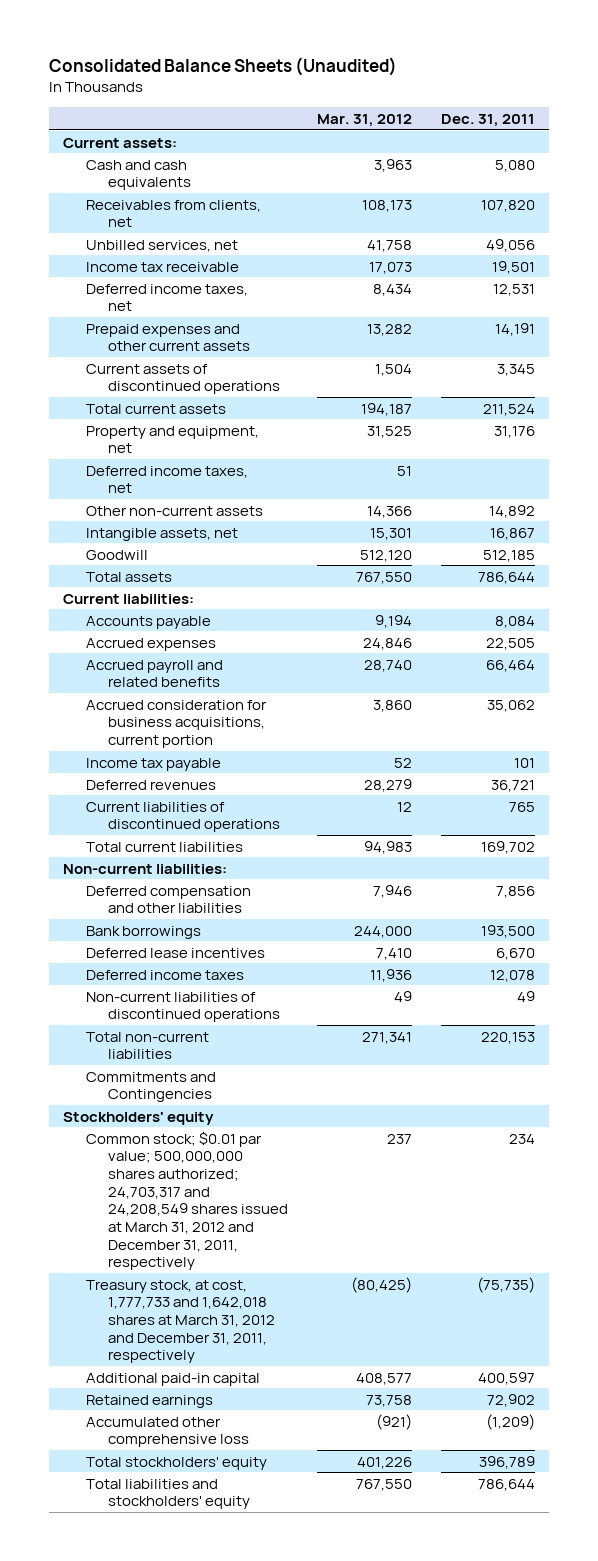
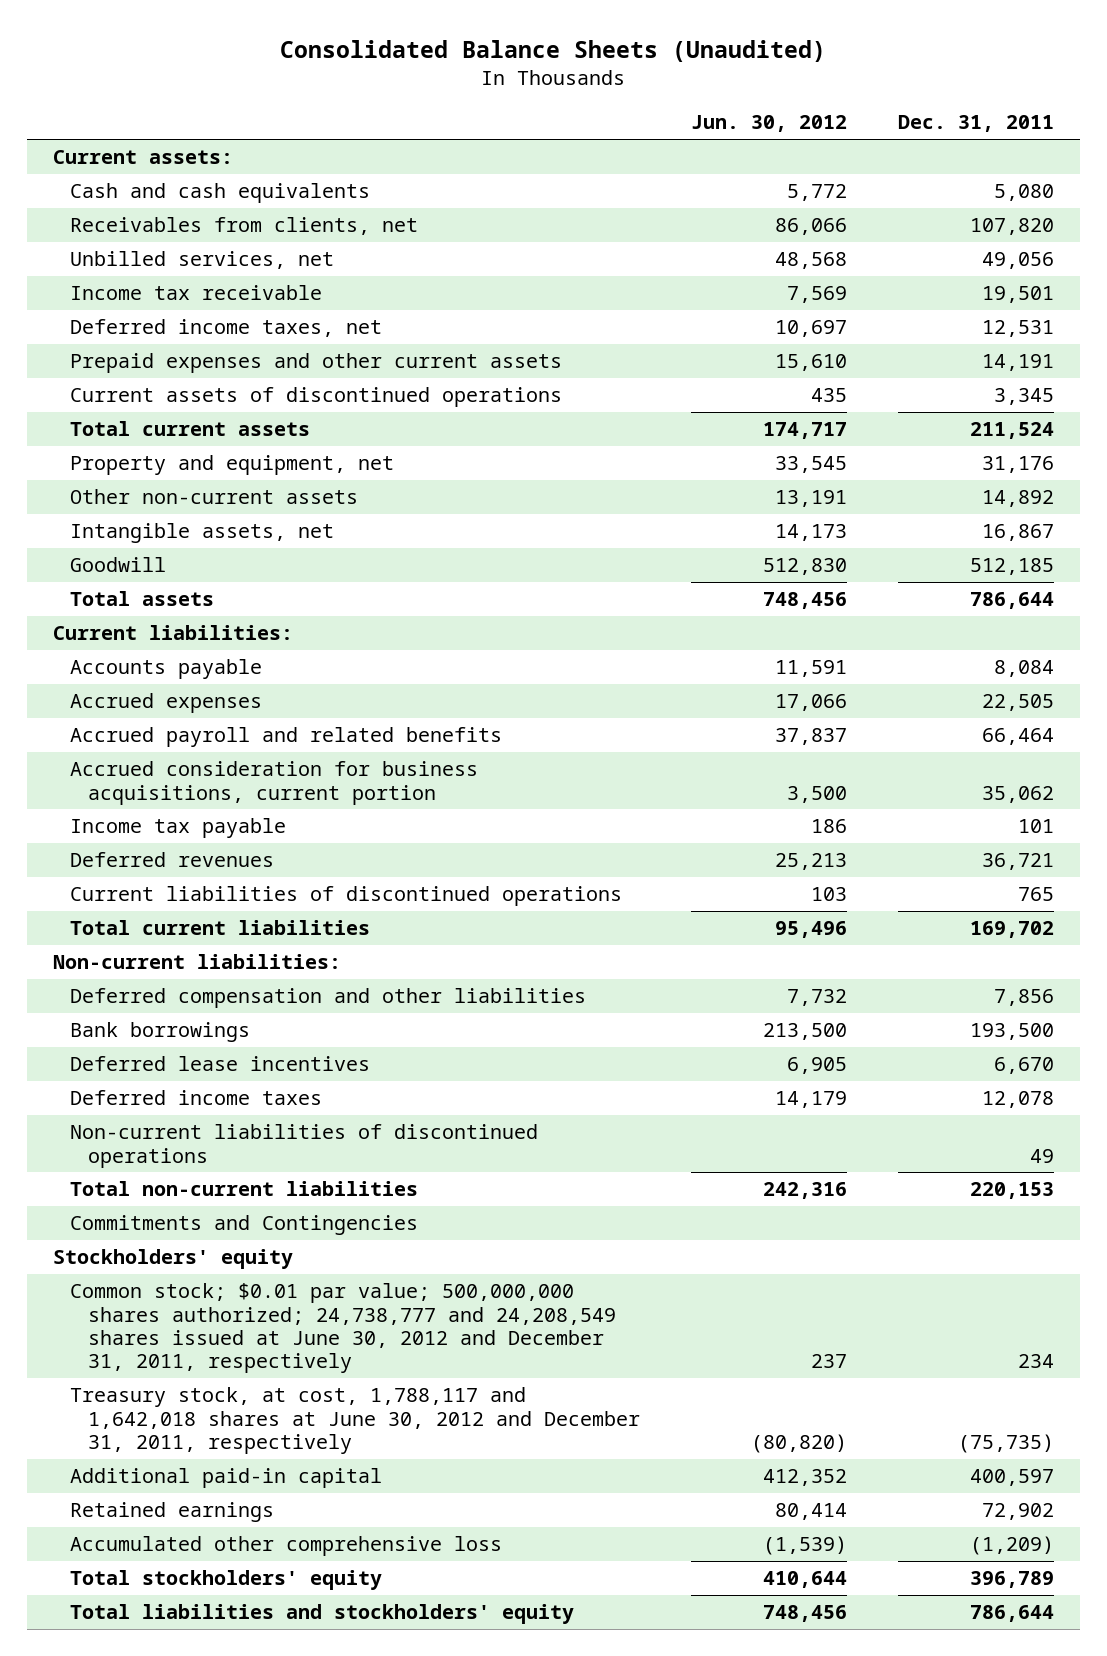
- | Mar. 31, 2012 | Dec. 31, 2011
+ | Jun. 30, 2012 | Dec. 31, 2011
- Deferred income taxes, net | 51 |
- Common stock; $0.01 par value; 500,000,000 shares authorized; 24,703,317 and 24,208,549 shares issued at March 31, 2012 and December 31, 2011, respectively | 237 | 234
- Treasury stock, at cost, 1,777,733 and 1,642,018 shares at March 31, 2012 and December 31, 2011, respectively | (80,425) | (75,735)
+ Common stock; $0.01 par value; 500,000,000 shares authorized; 24,738,777 and 24,208,549 shares issued at June 30, 2012 and December 31, 2011, respectively | 237 | 234
+ Treasury stock, at cost, 1,788,117 and 1,642,018 shares at June 30, 2012 and December 31, 2011, respectively | (80,820) | (75,735)

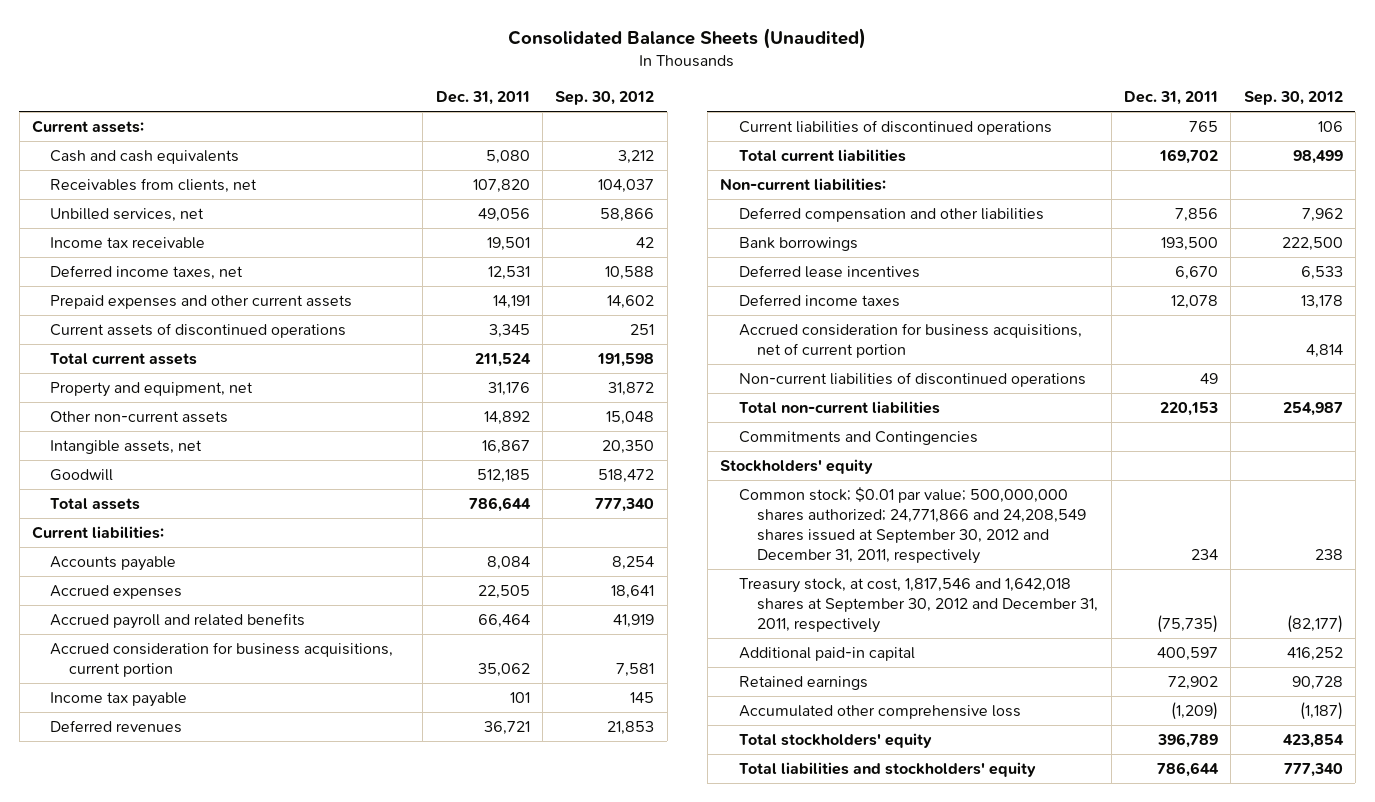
- | Jun. 30, 2012 | Dec. 31, 2011
+ | Dec. 31, 2011 | Sep. 30, 2012
+ Accrued consideration for business acquisitions, net of current portion | | 4,814
- Common stock; $0.01 par value; 500,000,000 shares authorized; 24,738,777 and 24,208,549 shares issued at June 30, 2012 and December 31, 2011, respectively | 237 | 234
- Treasury stock, at cost, 1,788,117 and 1,642,018 shares at June 30, 2012 and December 31, 2011, respectively | (80,820) | (75,735)
+ Common stock; $0.01 par value; 500,000,000 shares authorized; 24,771,866 and 24,208,549 shares issued at September 30, 2012 and December 31, 2011, respectively | 234 | 238
+ Treasury stock, at cost, 1,817,546 and 1,642,018 shares at September 30, 2012 and December 31, 2011, respectively | (75,735) | (82,177)

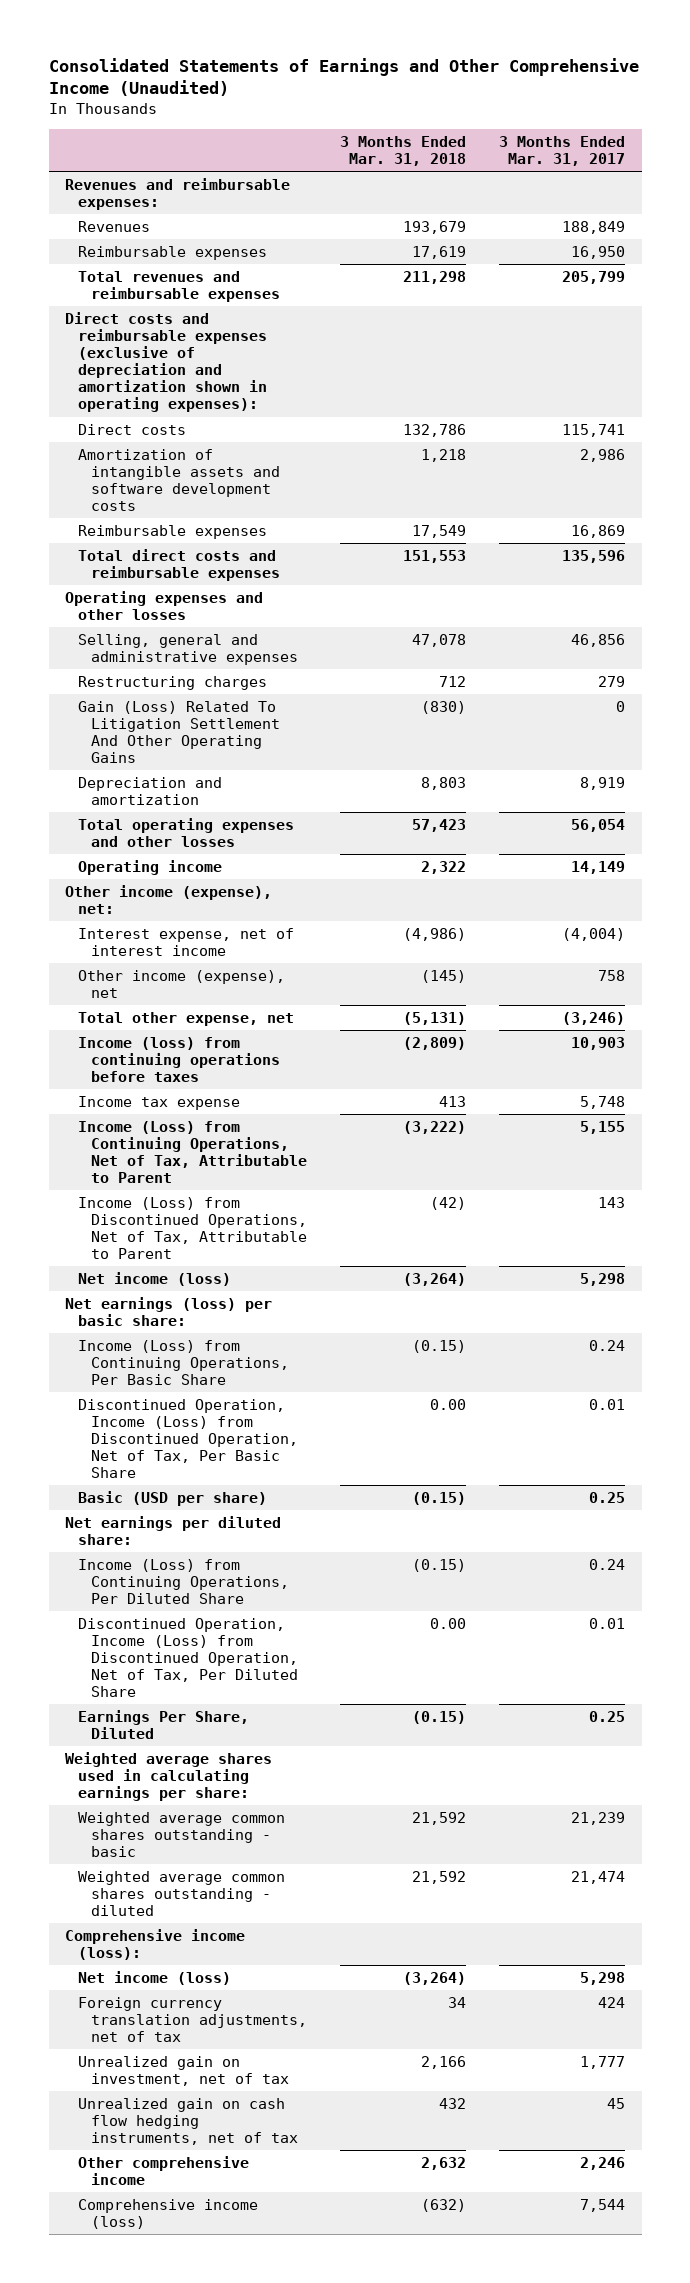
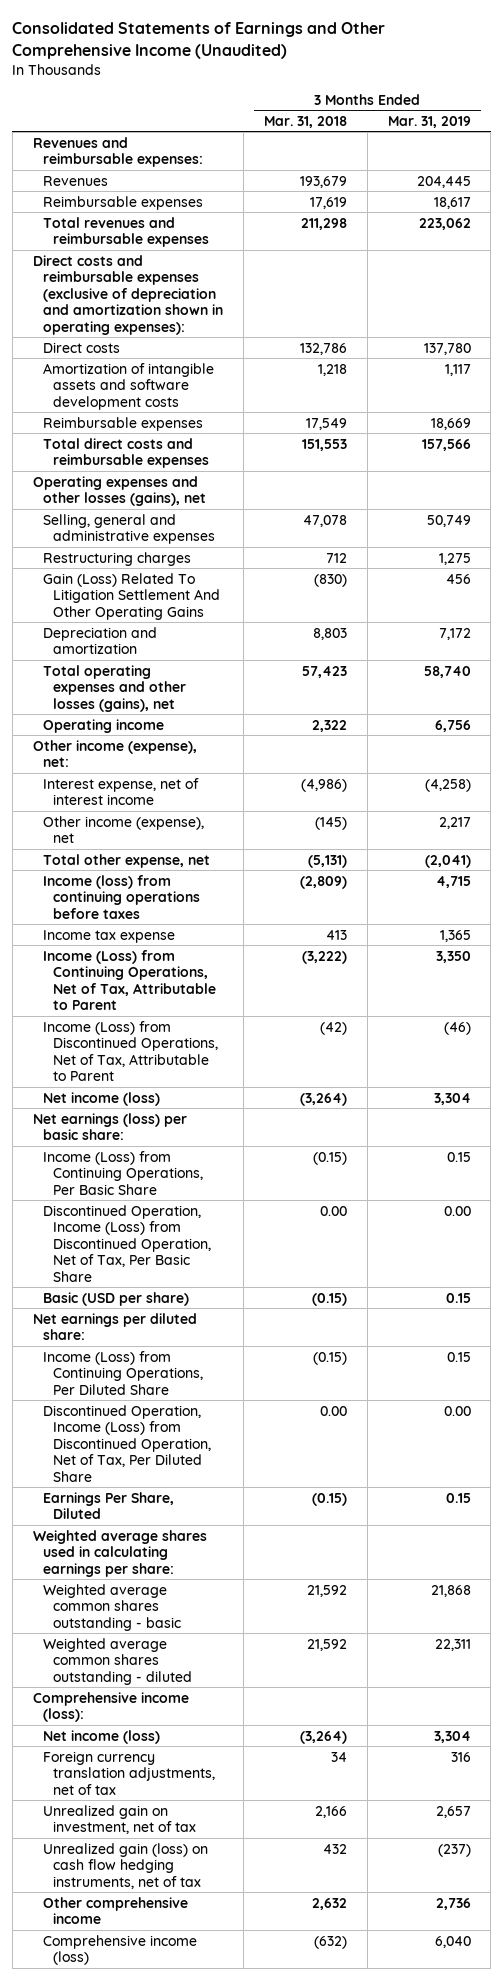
- | 3 Months Ended Mar. 31, 2018 | 3 Months Ended Mar. 31, 2017
+ | 3 Months Ended Mar. 31, 2018 | 3 Months Ended Mar. 31, 2019
- Operating expenses and other losses
+ Operating expenses and other losses (gains), net
- Total operating expenses and other losses | 57,423 | 56,054
+ Total operating expenses and other losses (gains), net | 57,423 | 58,740
- Unrealized gain on cash flow hedging instruments, net of tax | 432 | 45
+ Unrealized gain (loss) on cash flow hedging instruments, net of tax | 432 | (237)

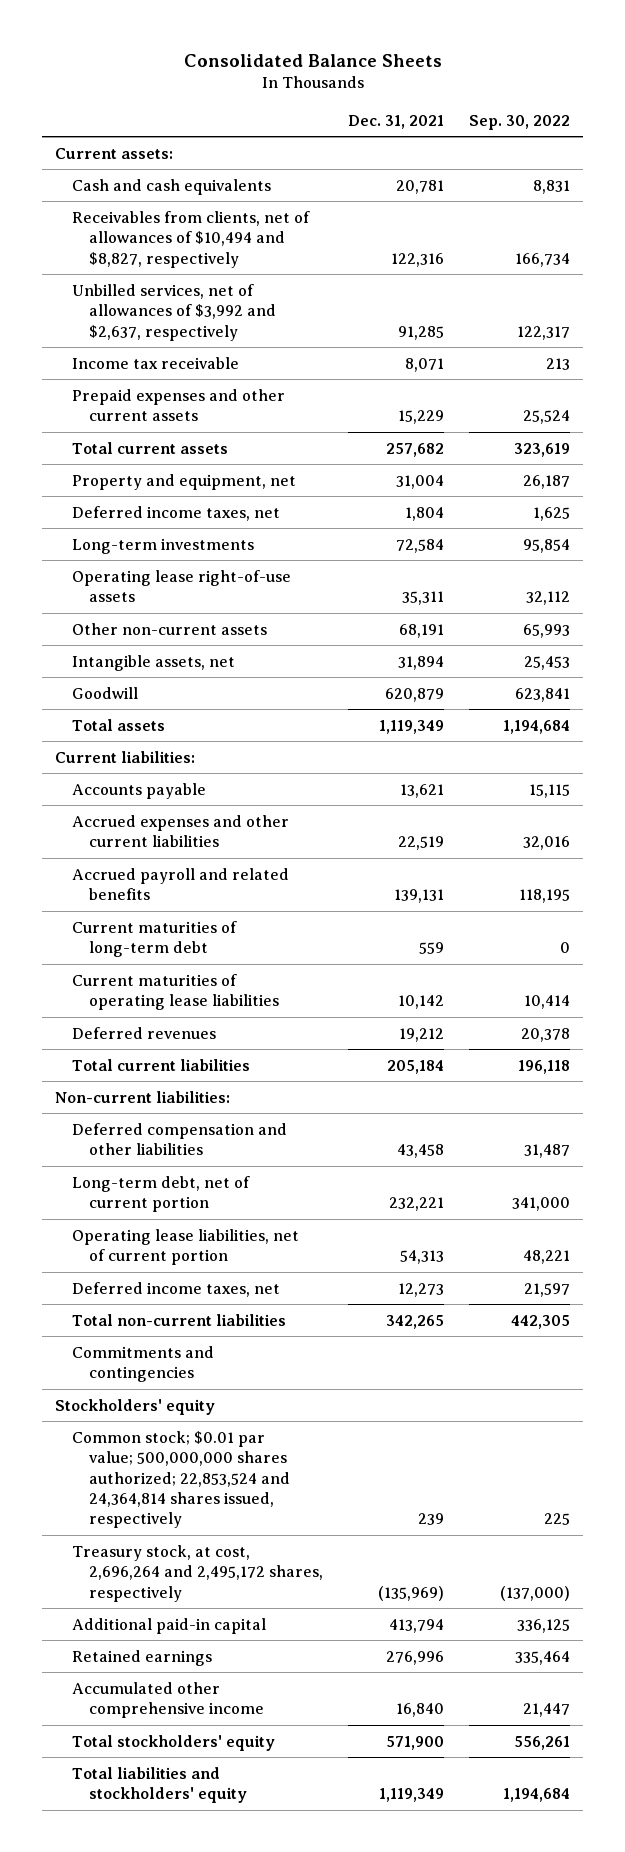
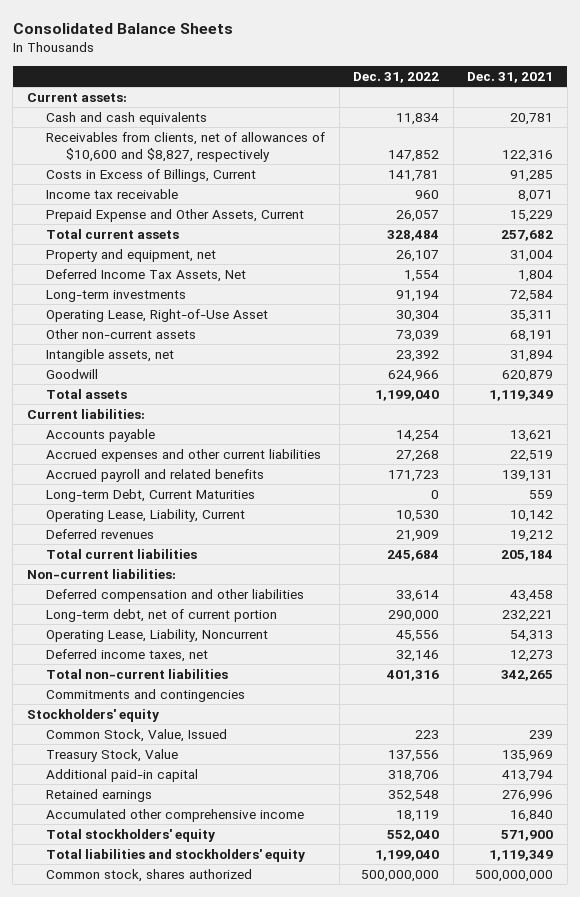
- | Dec. 31, 2021 | Sep. 30, 2022
+ | Dec. 31, 2022 | Dec. 31, 2021
- Receivables from clients, net of allowances of $10,494 and $8,827, respectively | 122,316 | 166,734
- Unbilled services, net of allowances of $3,992 and $2,637, respectively | 91,285 | 122,317
+ Receivables from clients, net of allowances of $10,600 and $8,827, respectively | 147,852 | 122,316
+ Costs in Excess of Billings, Current | 141,781 | 91,285
- Prepaid expenses and other current assets | 15,229 | 25,524
+ Prepaid Expense and Other Assets, Current | 26,057 | 15,229
- Deferred income taxes, net | 1,804 | 1,625
+ Deferred Income Tax Assets, Net | 1,554 | 1,804
- Operating lease right-of-use assets | 35,311 | 32,112
+ Operating Lease, Right-of-Use Asset | 30,304 | 35,311
- Current maturities of long-term debt | 559 | 0
- Current maturities of operating lease liabilities | 10,142 | 10,414
+ Long-term Debt, Current Maturities | 0 | 559
+ Operating Lease, Liability, Current | 10,530 | 10,142
- Operating lease liabilities, net of current portion | 54,313 | 48,221
+ Operating Lease, Liability, Noncurrent | 45,556 | 54,313
- Common stock; $0.01 par value; 500,000,000 shares authorized; 22,853,524 and 24,364,814 shares issued, respectively | 239 | 225
- Treasury stock, at cost, 2,696,264 and 2,495,172 shares, respectively | (135,969) | (137,000)
+ Common Stock, Value, Issued | 223 | 239
+ Treasury Stock, Value | 137,556 | 135,969
+ Common stock, shares authorized | 500,000,000 | 500,000,000

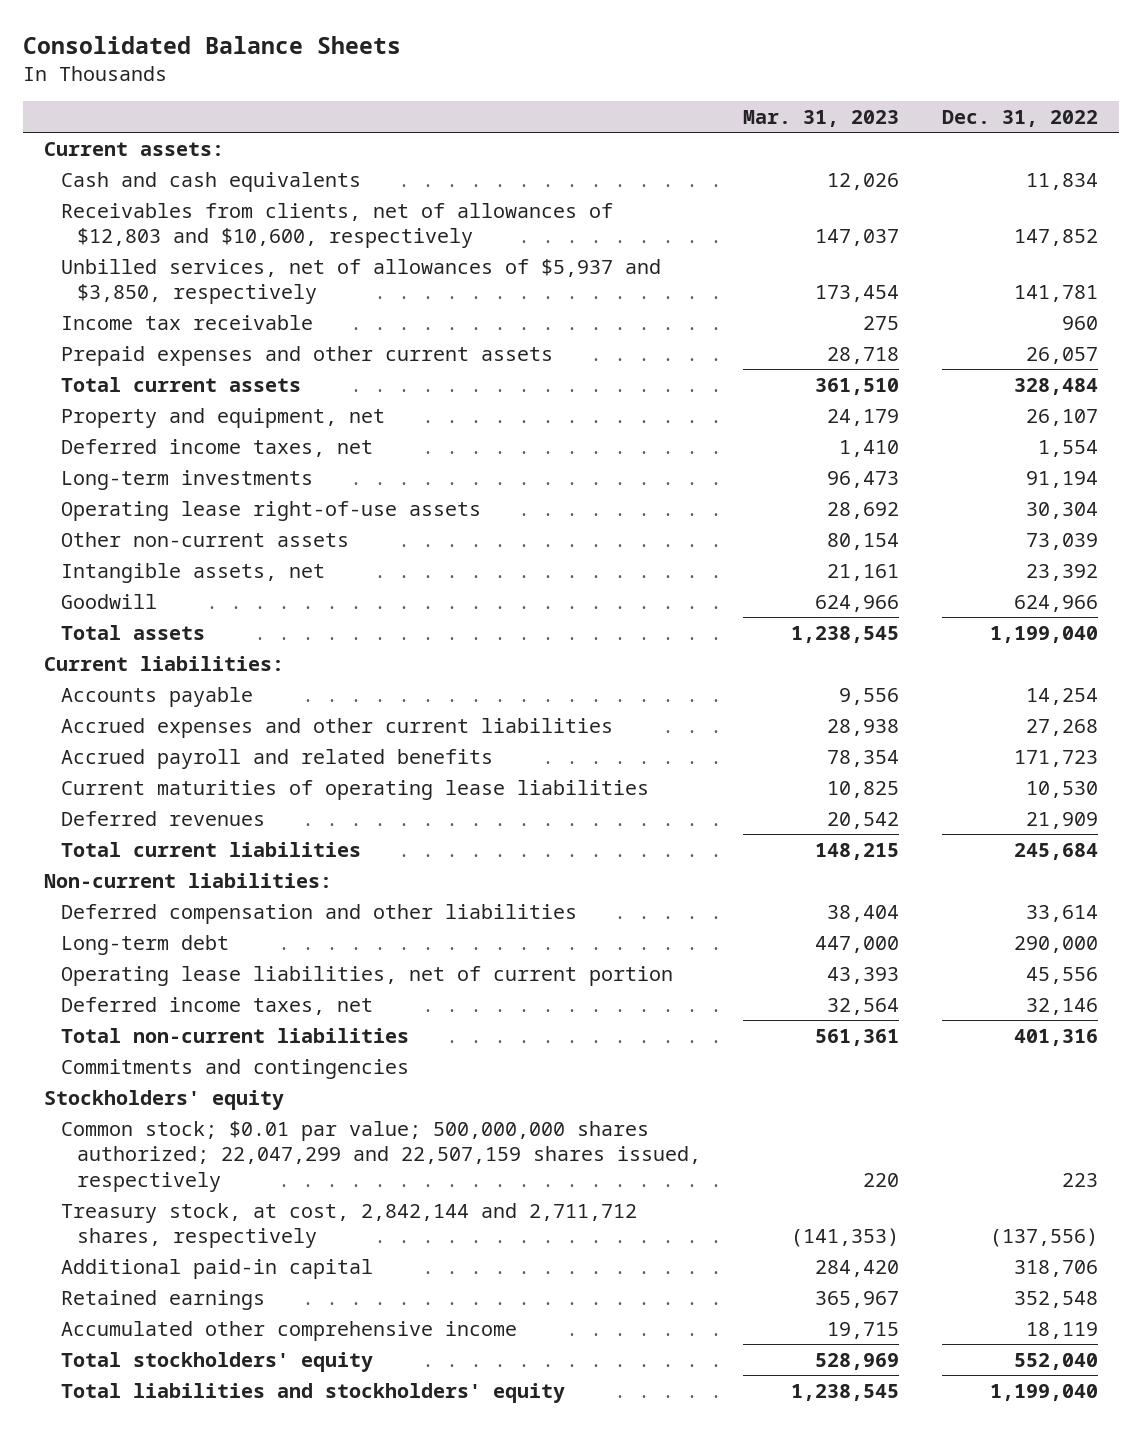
- | Dec. 31, 2022 | Dec. 31, 2021
+ | Mar. 31, 2023 | Dec. 31, 2022
- Receivables from clients, net of allowances of $10,600 and $8,827, respectively | 147,852 | 122,316
- Costs in Excess of Billings, Current | 141,781 | 91,285
+ Receivables from clients, net of allowances of $12,803 and $10,600, respectively | 147,037 | 147,852
+ Unbilled services, net of allowances of $5,937 and $3,850, respectively | 173,454 | 141,781
- Prepaid Expense and Other Assets, Current | 26,057 | 15,229
+ Prepaid expenses and other current assets | 28,718 | 26,057
- Deferred Income Tax Assets, Net | 1,554 | 1,804
+ Deferred income taxes, net | 1,410 | 1,554
- Operating Lease, Right-of-Use Asset | 30,304 | 35,311
+ Operating lease right-of-use assets | 28,692 | 30,304
- Long-term Debt, Current Maturities | 0 | 559
- Operating Lease, Liability, Current | 10,530 | 10,142
+ Current maturities of operating lease liabilities | 10,825 | 10,530
- Long-term debt, net of current portion | 290,000 | 232,221
- Operating Lease, Liability, Noncurrent | 45,556 | 54,313
+ Long-term debt | 447,000 | 290,000
+ Operating lease liabilities, net of current portion | 43,393 | 45,556
- Common Stock, Value, Issued | 223 | 239
- Treasury Stock, Value | 137,556 | 135,969
+ Common stock; $0.01 par value; 500,000,000 shares authorized; 22,047,299 and 22,507,159 shares issued, respectively | 220 | 223
+ Treasury stock, at cost, 2,842,144 and 2,711,712 shares, respectively | (141,353) | (137,556)
- Common stock, shares authorized | 500,000,000 | 500,000,000

